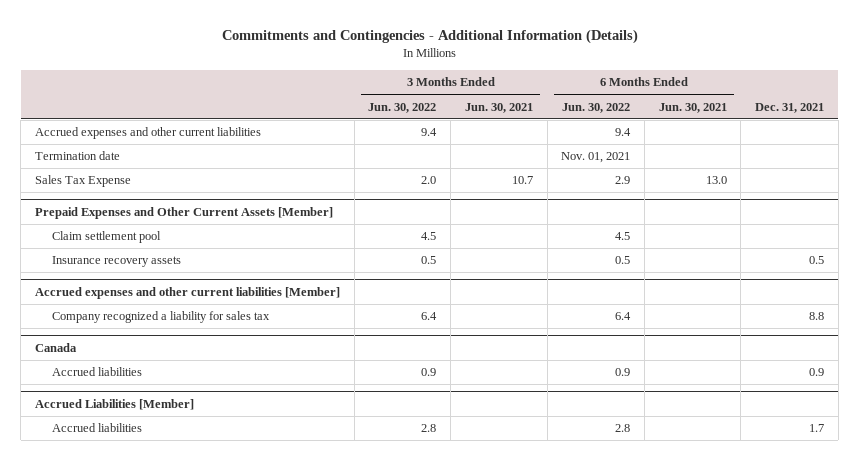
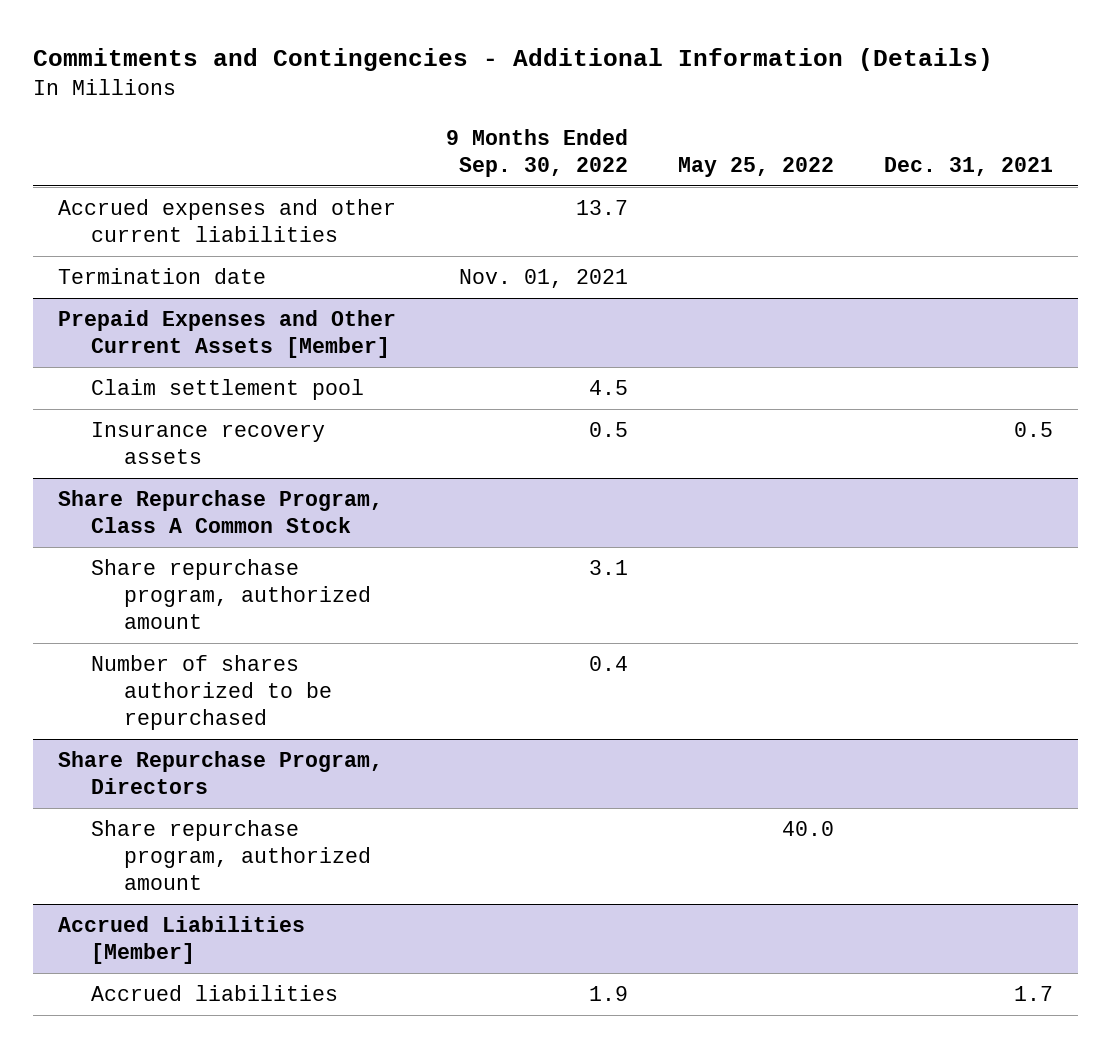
- | 3 Months Ended Jun. 30, 2022 | 3 Months Ended Jun. 30, 2021 | 6 Months Ended Jun. 30, 2022 | 6 Months Ended Jun. 30, 2021 | Dec. 31, 2021
+ | 9 Months Ended Sep. 30, 2022 | May 25, 2022 | Dec. 31, 2021
- Sales Tax Expense | 2.0 | 10.7 | 2.9 | 13.0 |
- Accrued expenses and other current liabilities [Member]
- Company recognized a liability for sales tax | 6.4 | | 6.4 | | 8.8
- Canada
- Accrued liabilities | 0.9 | | 0.9 | | 0.9
+ Share Repurchase Program, Class A Common Stock
+ Share repurchase program, authorized amount | 3.1 | |
+ Number of shares authorized to be repurchased | 0.4 | |
+ Share Repurchase Program, Directors
+ Share repurchase program, authorized amount | | 40.0 |

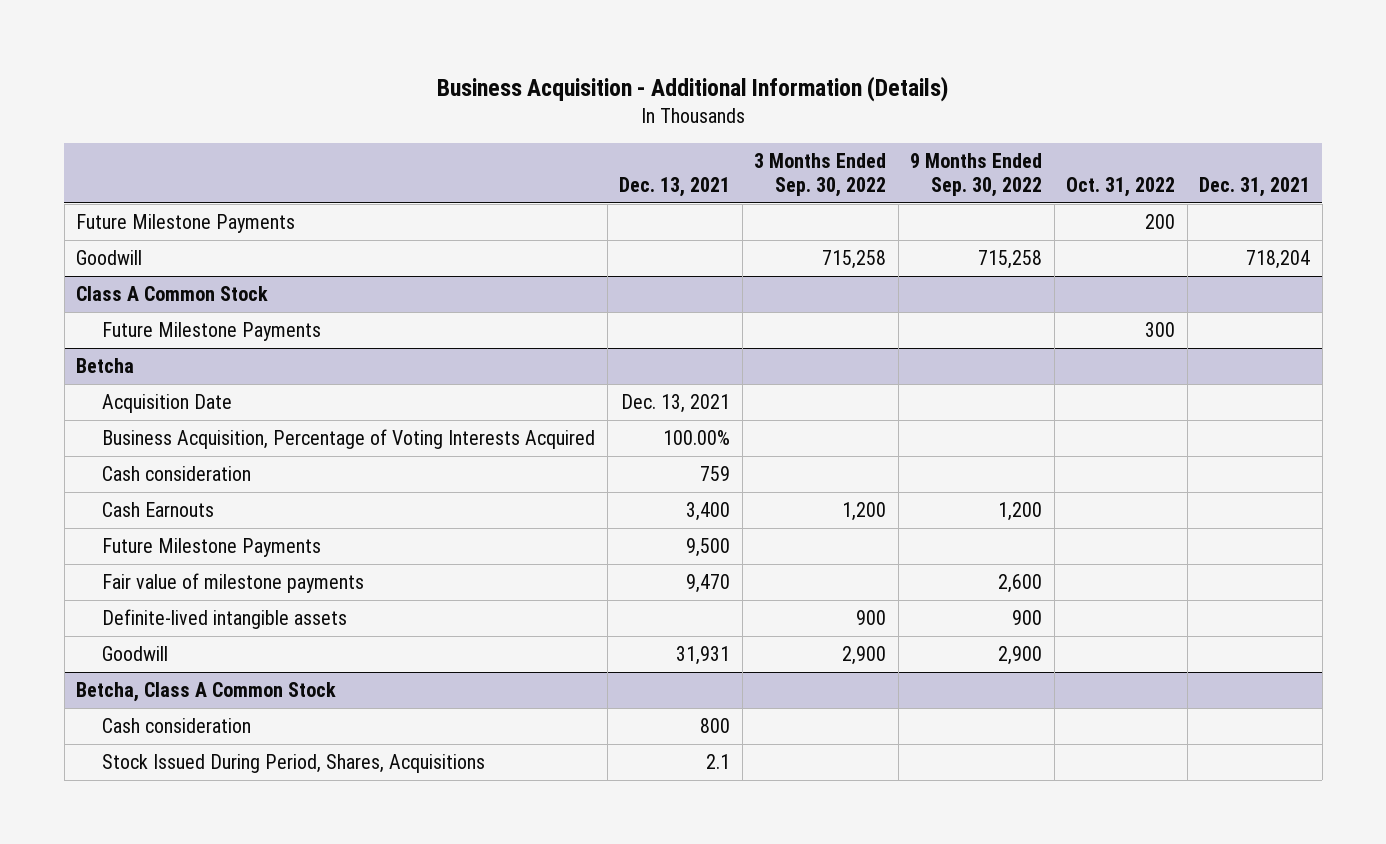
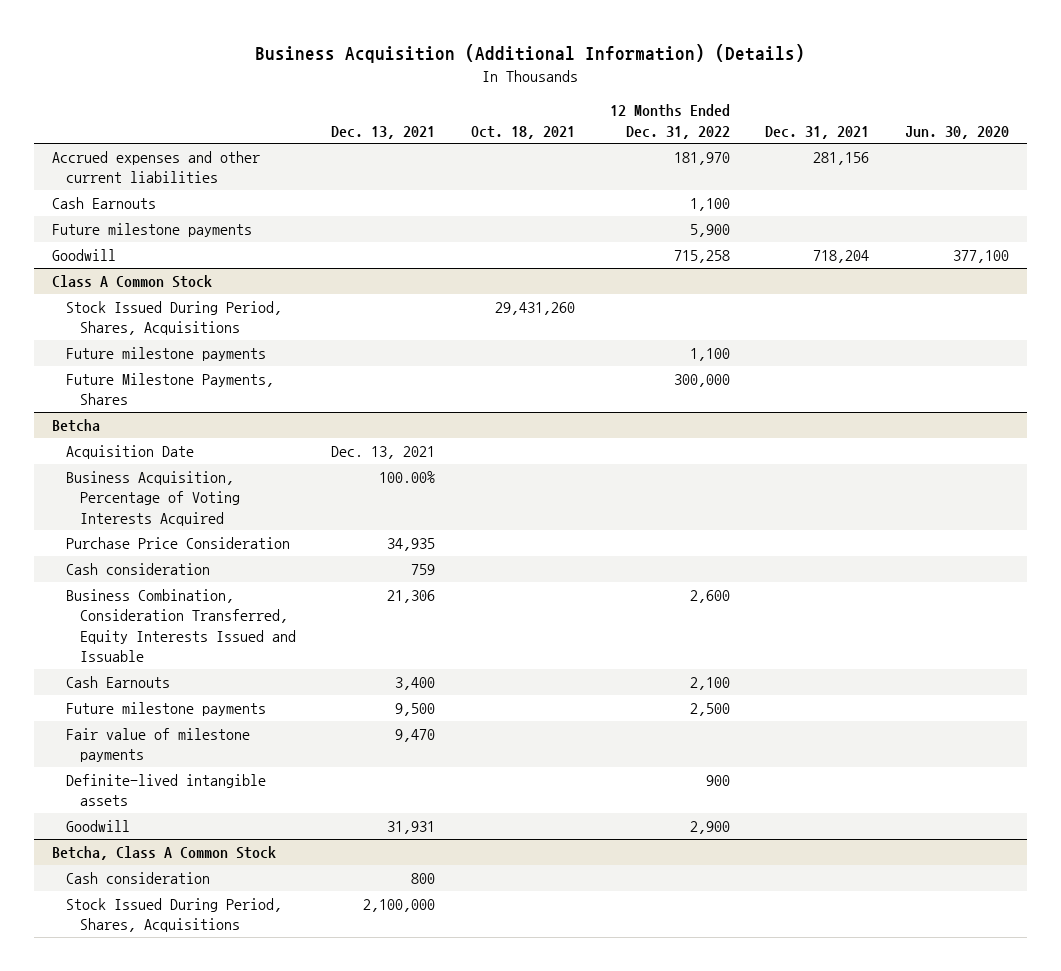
- Business Acquisition - Additional Information (Details)
+ Business Acquisition (Additional Information) (Details)
- | Dec. 13, 2021 | 3 Months Ended Sep. 30, 2022 | 9 Months Ended Sep. 30, 2022 | Oct. 31, 2022 | Dec. 31, 2021
+ | Dec. 13, 2021 | Oct. 18, 2021 | 12 Months Ended Dec. 31, 2022 | Dec. 31, 2021 | Jun. 30, 2020
- Future Milestone Payments | | | | 200 |
+ Accrued expenses and other current liabilities | | | 181,970 | 281,156 |
+ Cash Earnouts | | | 1,100 | |
+ Future milestone payments | | | 5,900 | |
@ Class A Common Stock
- Future Milestone Payments | | | | 300 |
+ Stock Issued During Period, Shares, Acquisitions | | 29,431,260 | | |
+ Future milestone payments | | | 1,100 | |
+ Future Milestone Payments, Shares | | | 300,000 | |
@ Betcha
+ Purchase Price Consideration | 34,935 | | | |
+ Business Combination, Consideration Transferred, Equity Interests Issued and Issuable | 21,306 | | 2,600 | |
- Future Milestone Payments | 9,500 | | | |
+ Future milestone payments | 9,500 | | 2,500 | |
@ Betcha, Class A Common Stock
- Stock Issued During Period, Shares, Acquisitions | 2.1 | | | |
+ Stock Issued During Period, Shares, Acquisitions | 2,100,000 | | | |

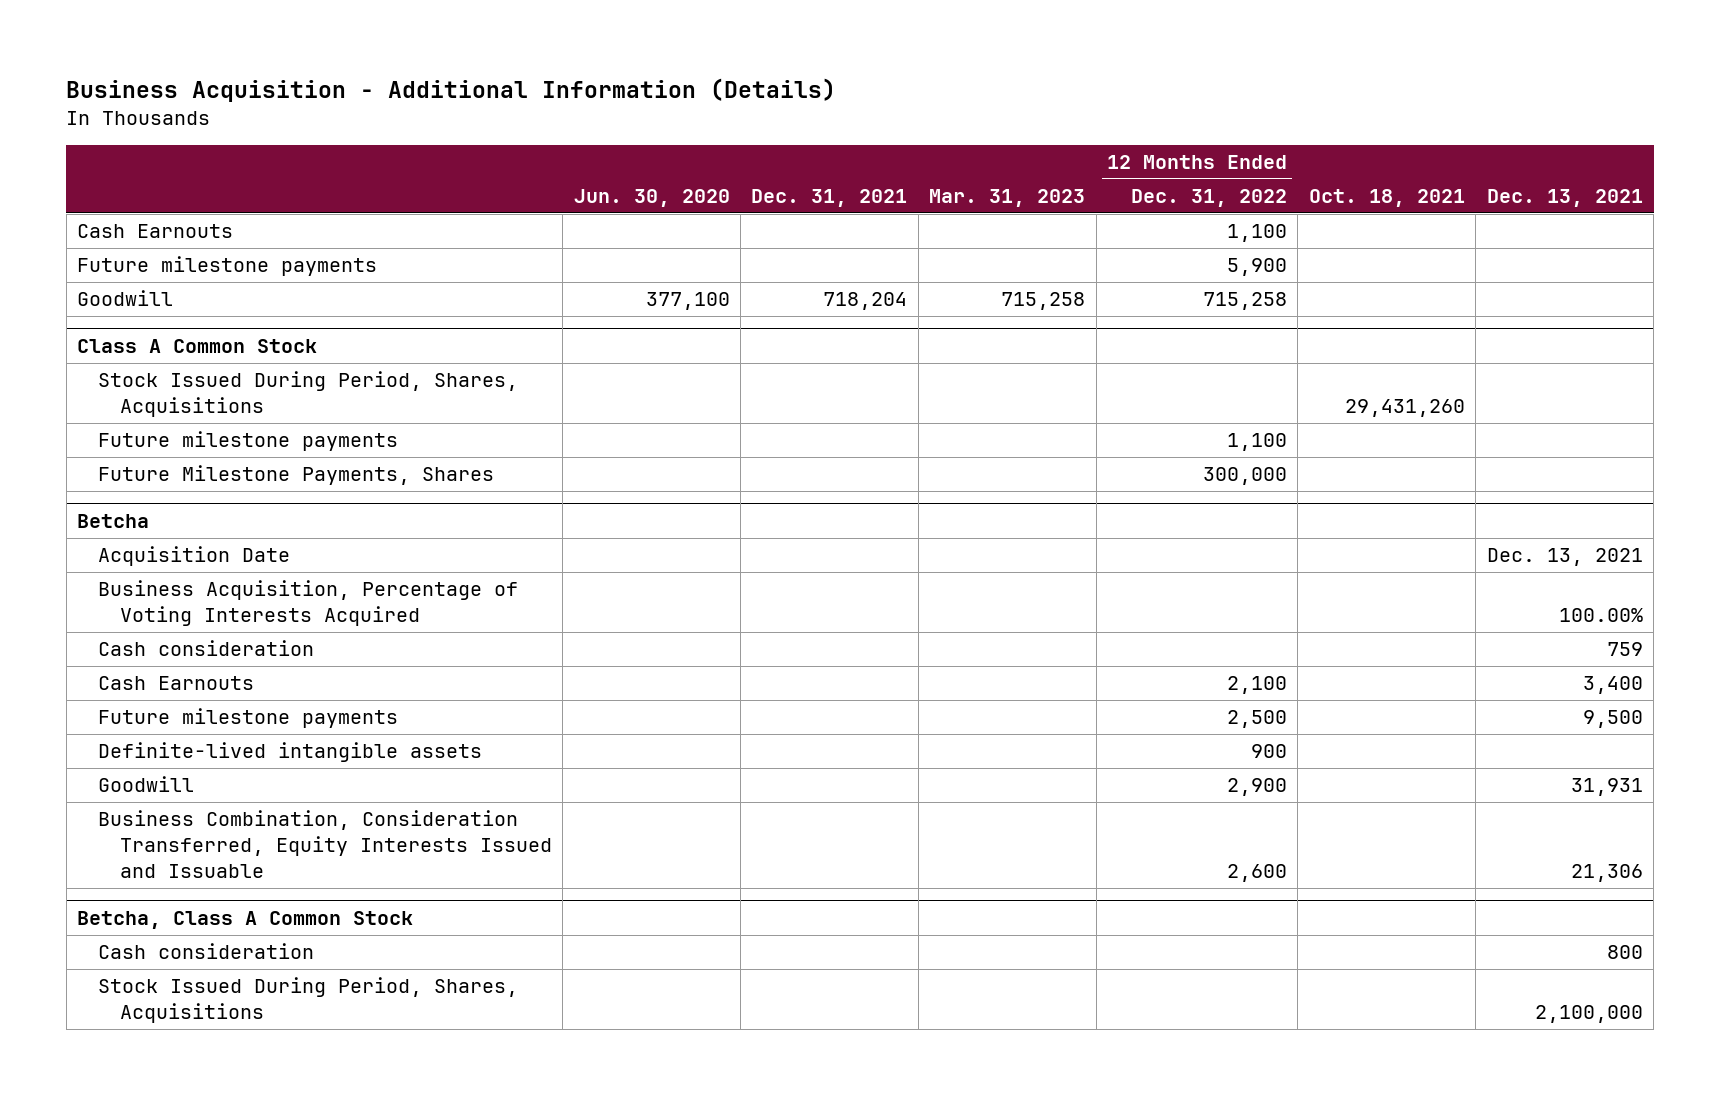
- Business Acquisition (Additional Information) (Details)
+ Business Acquisition - Additional Information (Details)
- | Dec. 13, 2021 | Oct. 18, 2021 | 12 Months Ended Dec. 31, 2022 | Dec. 31, 2021 | Jun. 30, 2020
+ | Jun. 30, 2020 | Dec. 31, 2021 | Mar. 31, 2023 | 12 Months Ended Dec. 31, 2022 | Oct. 18, 2021 | Dec. 13, 2021
- Accrued expenses and other current liabilities | | | 181,970 | 281,156 |
@ Betcha
- Purchase Price Consideration | 34,935 | | | |
- Fair value of milestone payments | 9,470 | | | |
moved down: Business Combination, Consideration Transferred, Equity Interests Issued and Issuable | | | | 2,600 | | 21,306

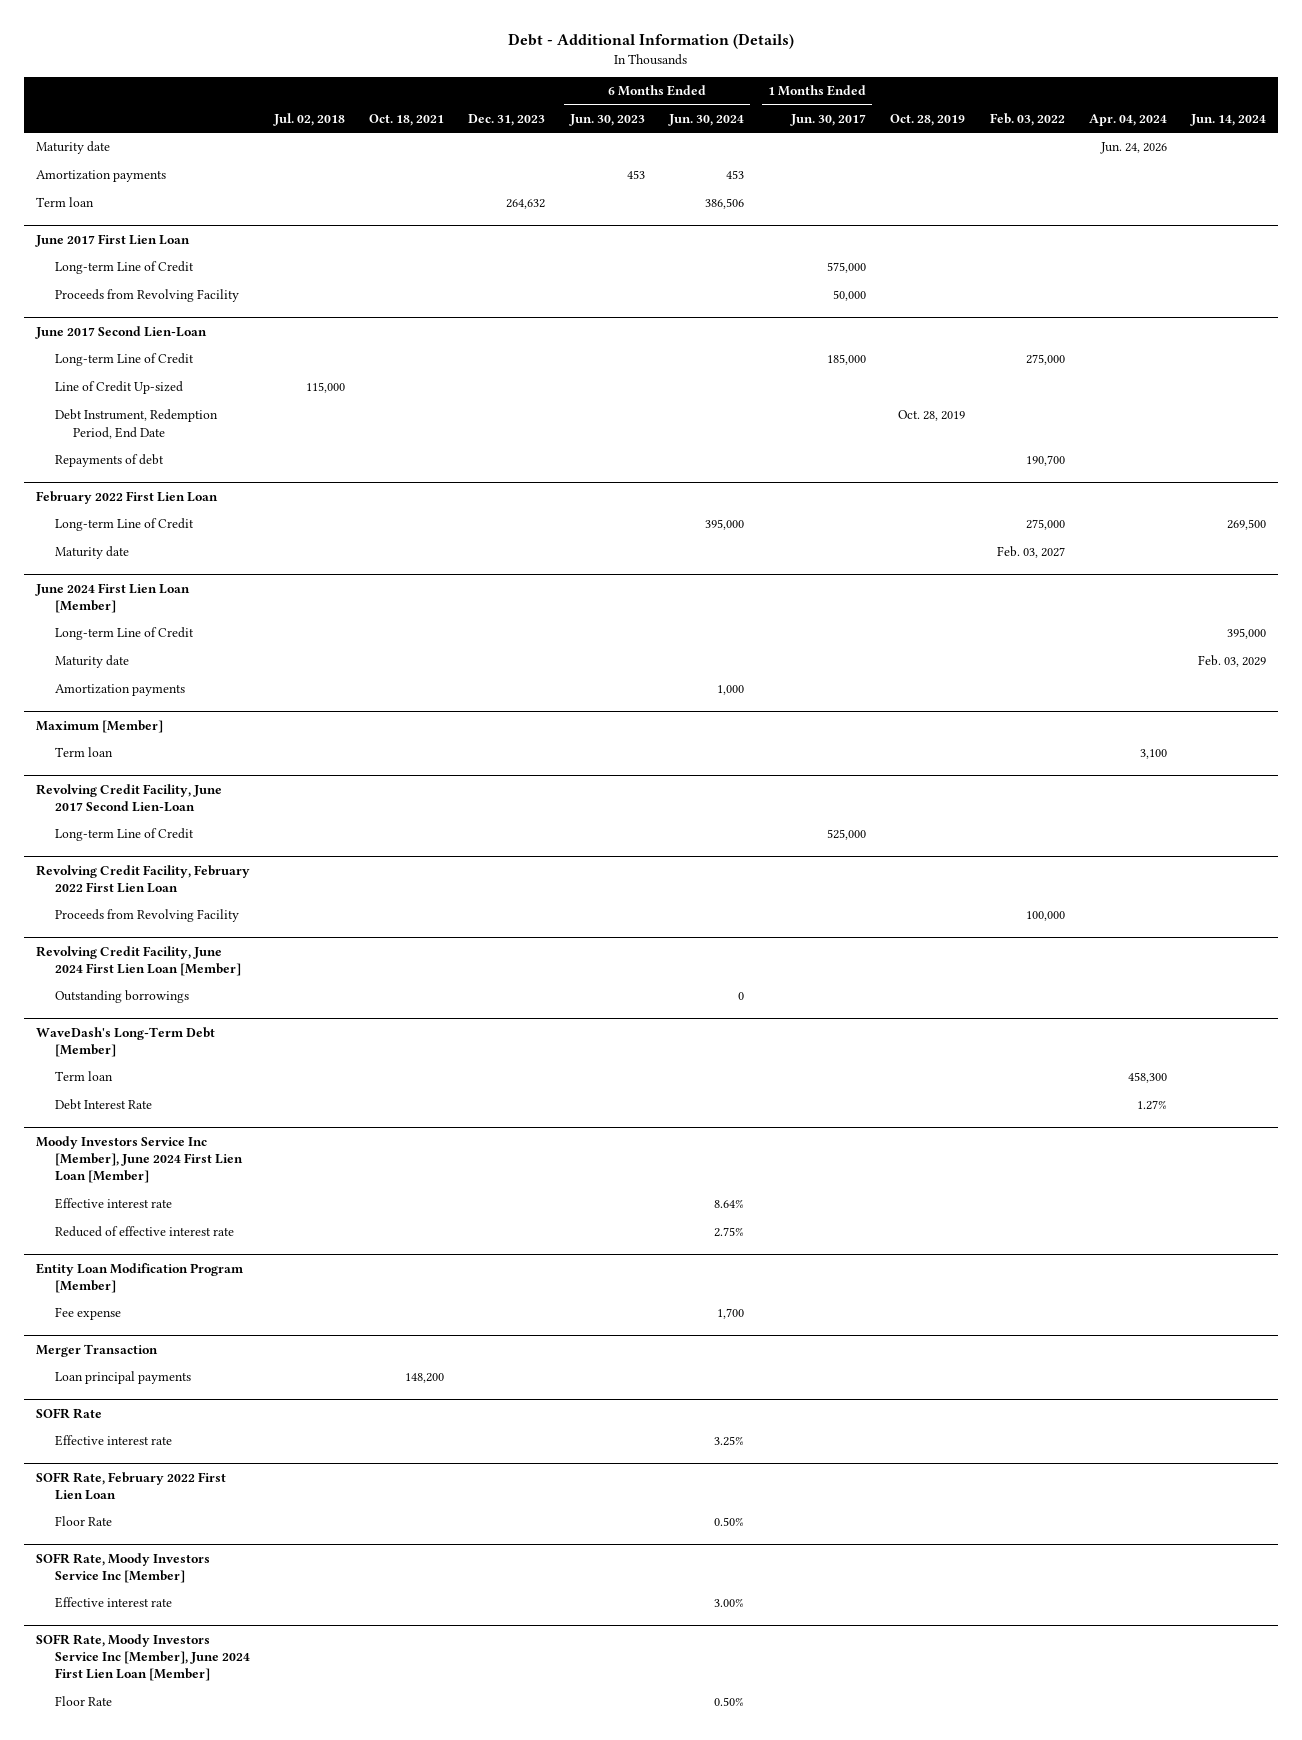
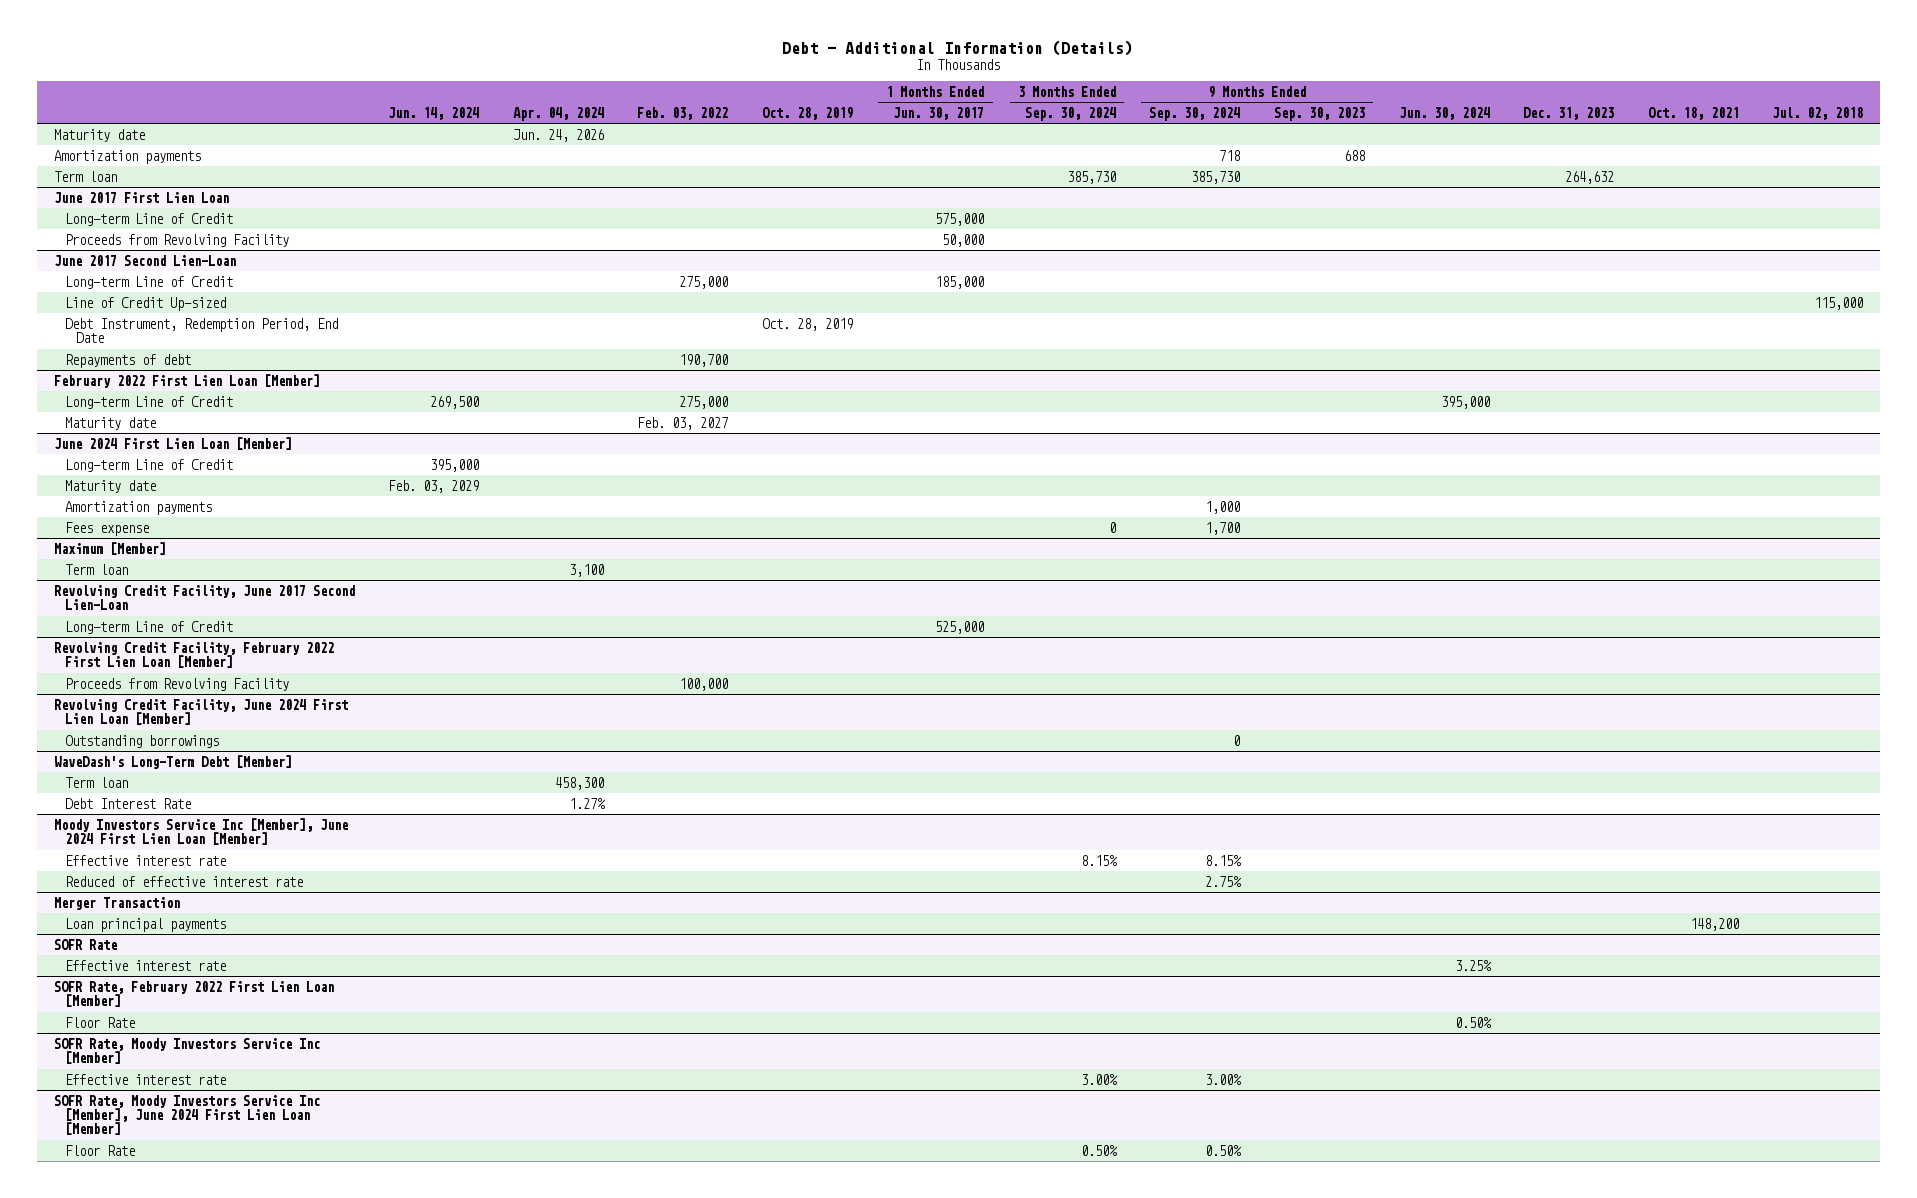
- | Jul. 02, 2018 | Oct. 18, 2021 | Dec. 31, 2023 | 6 Months Ended Jun. 30, 2023 | 6 Months Ended Jun. 30, 2024 | 1 Months Ended Jun. 30, 2017 | Oct. 28, 2019 | Feb. 03, 2022 | Apr. 04, 2024 | Jun. 14, 2024
+ | Jun. 14, 2024 | Apr. 04, 2024 | Feb. 03, 2022 | Oct. 28, 2019 | 1 Months Ended Jun. 30, 2017 | 3 Months Ended Sep. 30, 2024 | 9 Months Ended Sep. 30, 2024 | 9 Months Ended Sep. 30, 2023 | Jun. 30, 2024 | Dec. 31, 2023 | Oct. 18, 2021 | Jul. 02, 2018
- February 2022 First Lien Loan
+ February 2022 First Lien Loan [Member]
@ June 2024 First Lien Loan [Member]
+ Fees expense | | | | | | 0 | 1,700 | | | | |
- Revolving Credit Facility, February 2022 First Lien Loan
+ Revolving Credit Facility, February 2022 First Lien Loan [Member]
- Entity Loan Modification Program [Member]
- Fee expense | | | | | 1,700 | | | | |
- SOFR Rate, February 2022 First Lien Loan
+ SOFR Rate, February 2022 First Lien Loan [Member]

